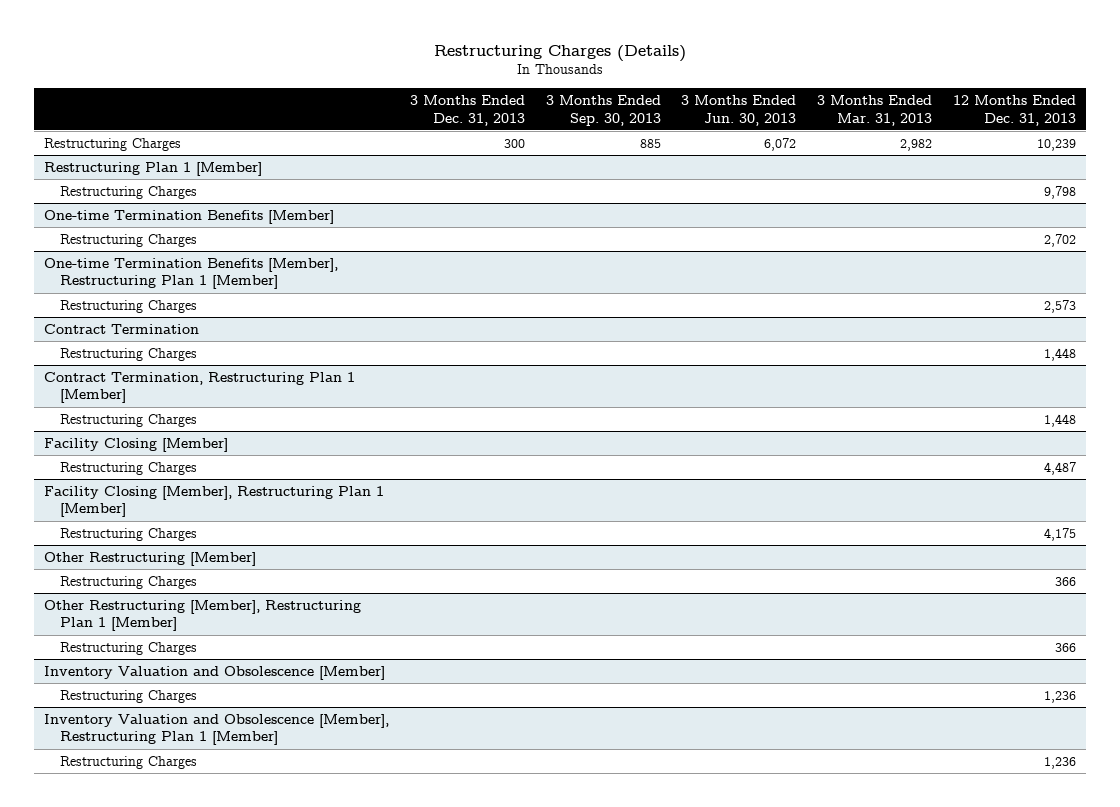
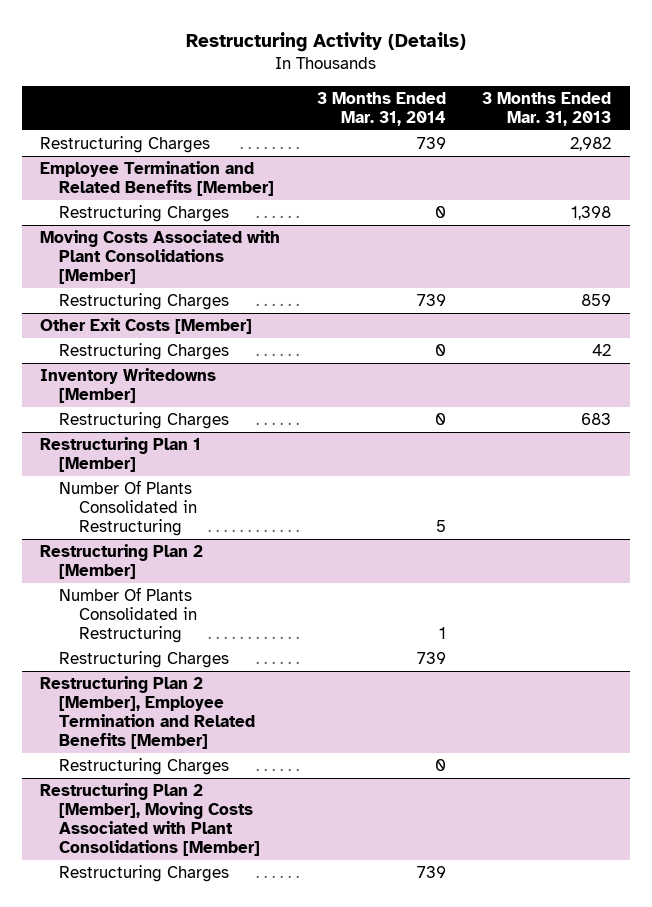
- Restructuring Charges (Details)
+ Restructuring Activity (Details)
- | 3 Months Ended Dec. 31, 2013 | 3 Months Ended Sep. 30, 2013 | 3 Months Ended Jun. 30, 2013 | 3 Months Ended Mar. 31, 2013 | 12 Months Ended Dec. 31, 2013
+ | 3 Months Ended Mar. 31, 2014 | 3 Months Ended Mar. 31, 2013
+ Employee Termination and Related Benefits [Member]
+ Restructuring Charges | 0 | 1,398
+ Moving Costs Associated with Plant Consolidations [Member]
+ Restructuring Charges | 739 | 859
+ Other Exit Costs [Member]
+ Restructuring Charges | 0 | 42
+ Inventory Writedowns [Member]
+ Restructuring Charges | 0 | 683
@ Restructuring Plan 1 [Member]
- Restructuring Charges | | | | | 9,798
- One-time Termination Benefits [Member]
- Restructuring Charges | | | | | 2,702
- One-time Termination Benefits [Member], Restructuring Plan 1 [Member]
- Restructuring Charges | | | | | 2,573
- Contract Termination
- Restructuring Charges | | | | | 1,448
- Contract Termination, Restructuring Plan 1 [Member]
- Restructuring Charges | | | | | 1,448
- Facility Closing [Member]
- Restructuring Charges | | | | | 4,487
- Facility Closing [Member], Restructuring Plan 1 [Member]
- Restructuring Charges | | | | | 4,175
- Other Restructuring [Member]
- Restructuring Charges | | | | | 366
- Other Restructuring [Member], Restructuring Plan 1 [Member]
- Restructuring Charges | | | | | 366
- Inventory Valuation and Obsolescence [Member]
- Restructuring Charges | | | | | 1,236
- Inventory Valuation and Obsolescence [Member], Restructuring Plan 1 [Member]
- Restructuring Charges | | | | | 1,236
@ Restructuring Plan 1 [Member]
+ Number Of Plants Consolidated in Restructuring | 5 |
+ Restructuring Plan 2 [Member]
+ Number Of Plants Consolidated in Restructuring | 1 |
+ Restructuring Charges | 739 |
+ Restructuring Plan 2 [Member], Employee Termination and Related Benefits [Member]
+ Restructuring Charges | 0 |
+ Restructuring Plan 2 [Member], Moving Costs Associated with Plant Consolidations [Member]
+ Restructuring Charges | 739 |

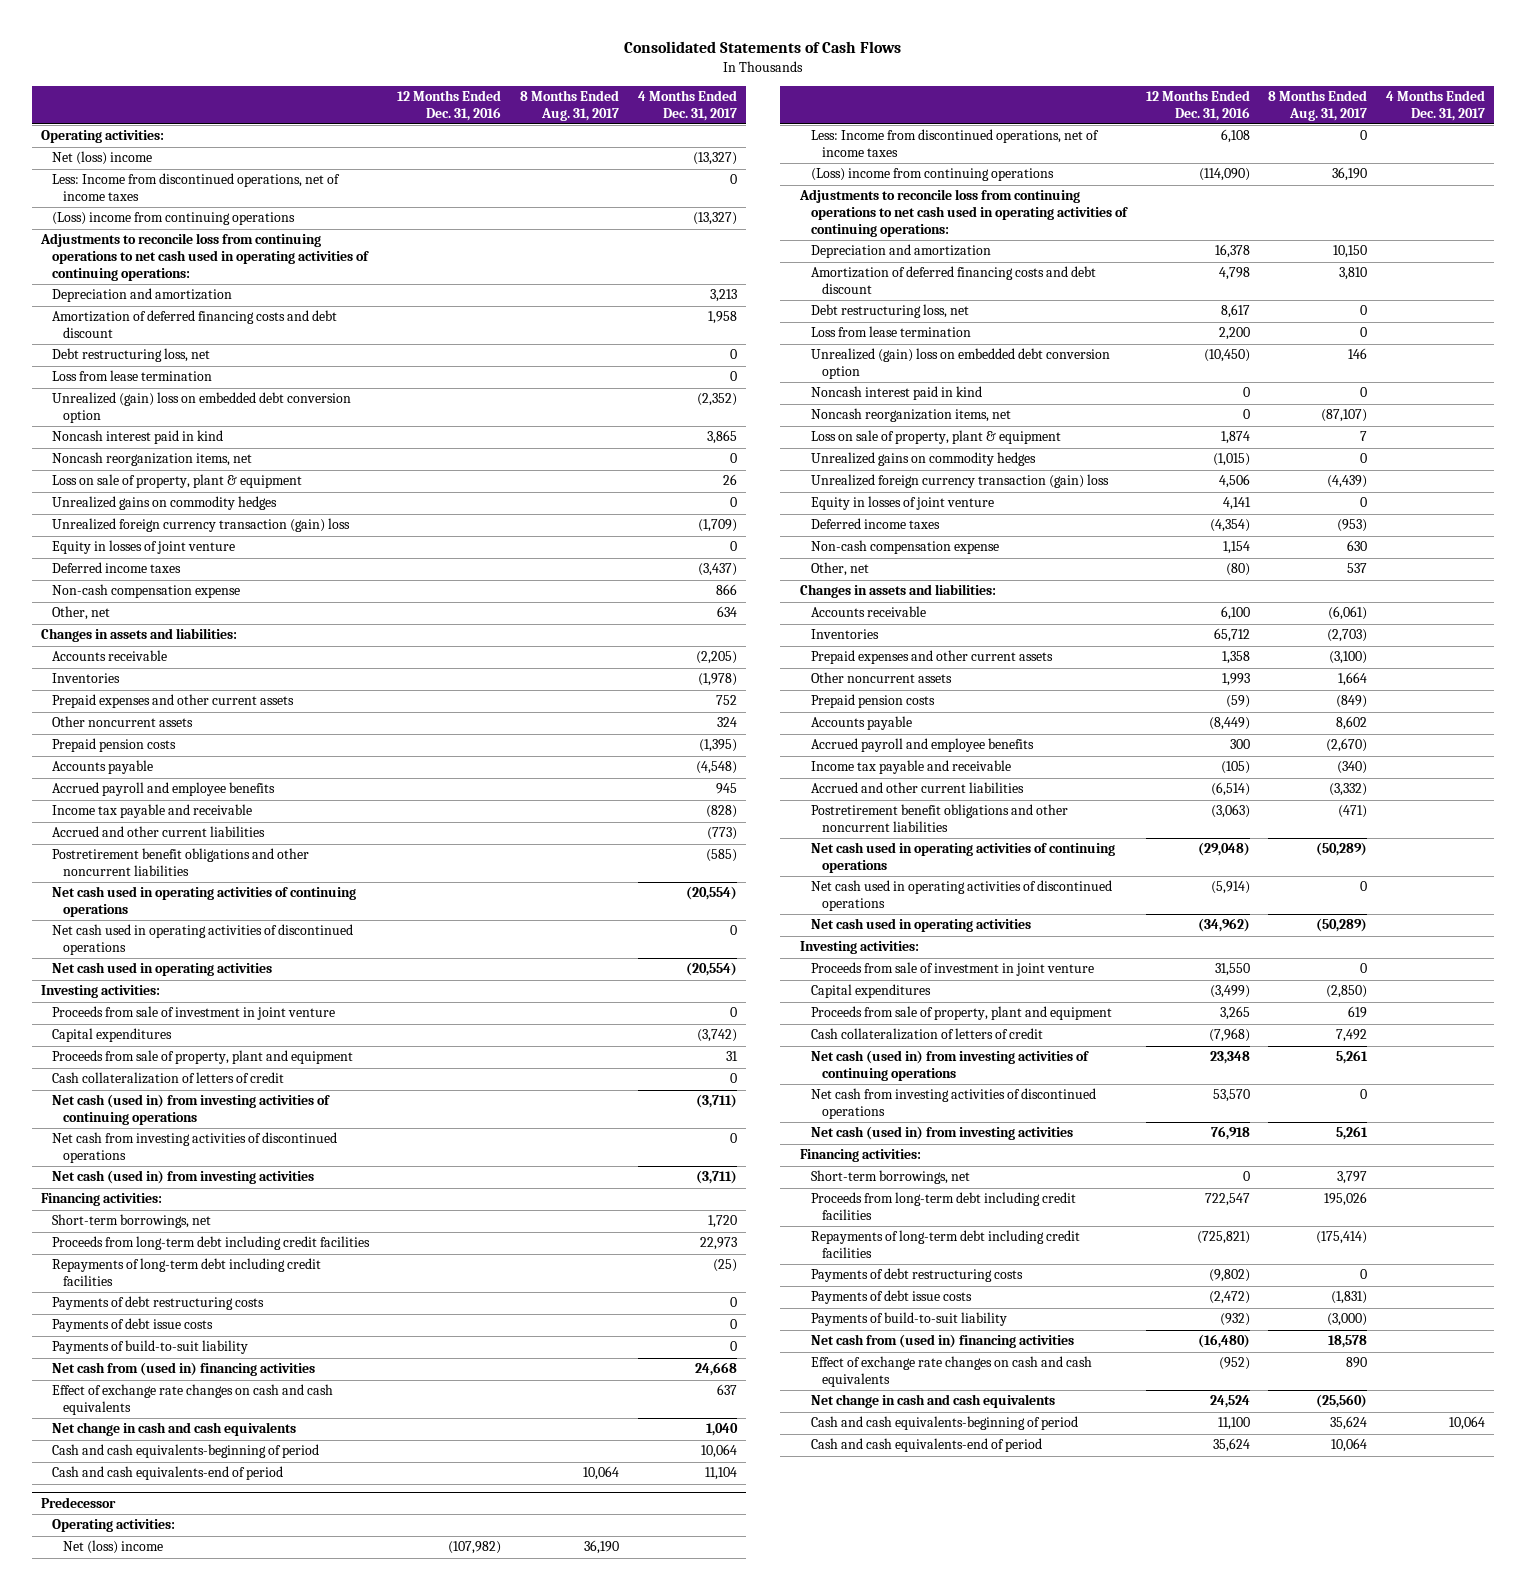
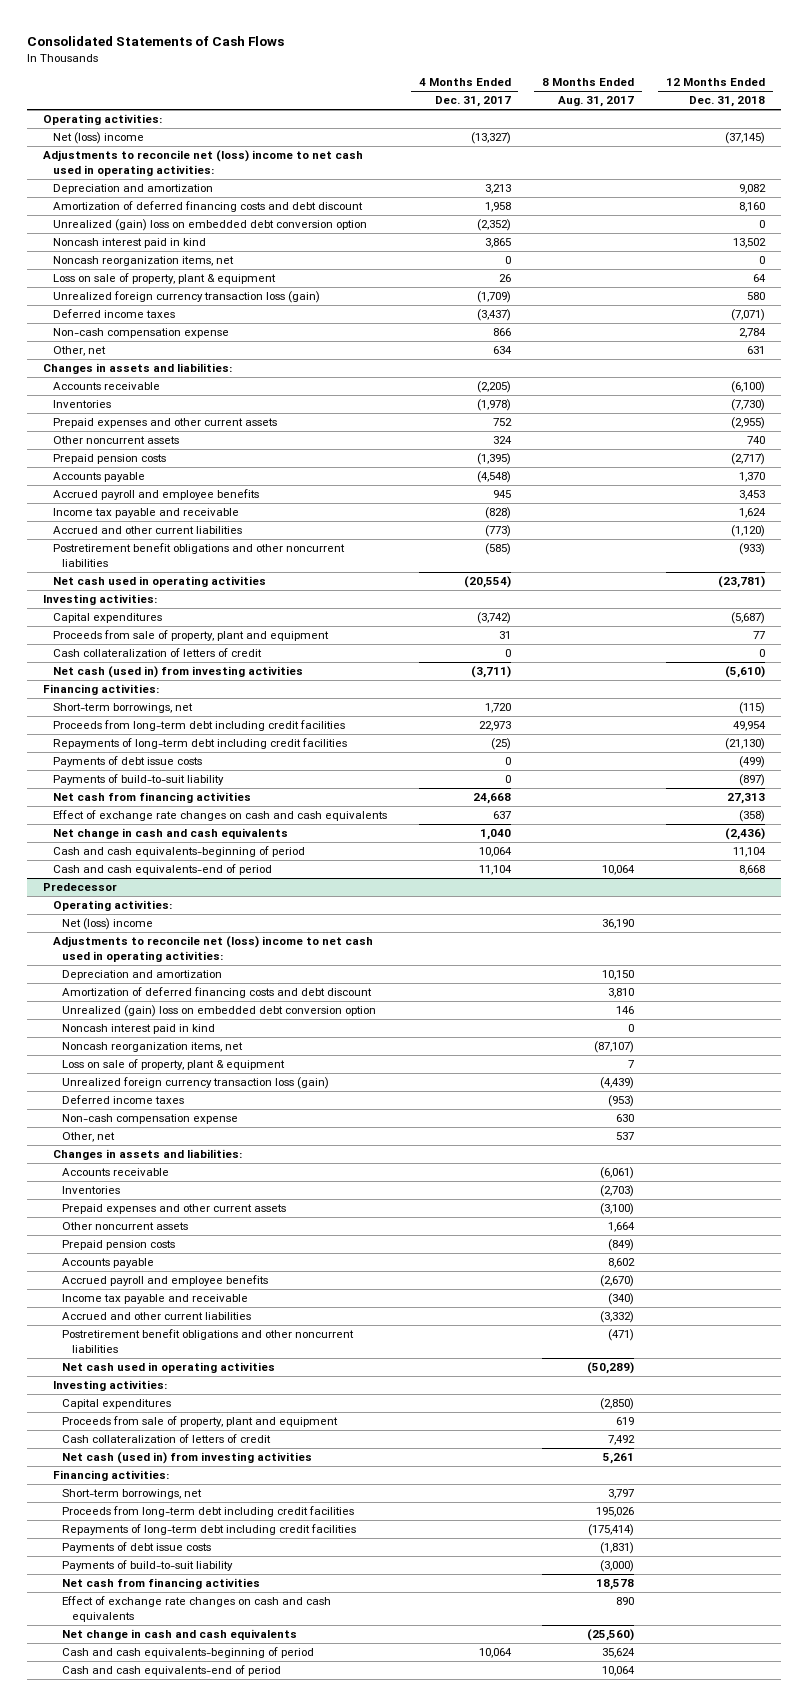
- | 12 Months Ended Dec. 31, 2016 | 8 Months Ended Aug. 31, 2017 | 4 Months Ended Dec. 31, 2017
+ | 4 Months Ended Dec. 31, 2017 | 8 Months Ended Aug. 31, 2017 | 12 Months Ended Dec. 31, 2018
- Less: Income from discontinued operations, net of income taxes | | | 0
- (Loss) income from continuing operations | | | (13,327)
- Adjustments to reconcile loss from continuing operations to net cash used in operating activities of continuing operations:
+ Adjustments to reconcile net (loss) income to net cash used in operating activities:
- Debt restructuring loss, net | | | 0
- Loss from lease termination | | | 0
- Unrealized gains on commodity hedges | | | 0
- Unrealized foreign currency transaction (gain) loss | | | (1,709)
- Equity in losses of joint venture | | | 0
+ Unrealized foreign currency transaction loss (gain) | (1,709) | | 580
- Net cash used in operating activities of continuing operations | | | (20,554)
- Net cash used in operating activities of discontinued operations | | | 0
- Proceeds from sale of investment in joint venture | | | 0
- Net cash (used in) from investing activities of continuing operations | | | (3,711)
- Net cash from investing activities of discontinued operations | | | 0
- Payments of debt restructuring costs | | | 0
- Net cash from (used in) financing activities | | | 24,668
+ Net cash from financing activities | 24,668 | | 27,313
@ Predecessor
- Less: Income from discontinued operations, net of income taxes | 6,108 | 0 |
- (Loss) income from continuing operations | (114,090) | 36,190 |
- Adjustments to reconcile loss from continuing operations to net cash used in operating activities of continuing operations:
+ Adjustments to reconcile net (loss) income to net cash used in operating activities:
- Debt restructuring loss, net | 8,617 | 0 |
- Loss from lease termination | 2,200 | 0 |
- Unrealized gains on commodity hedges | (1,015) | 0 |
- Unrealized foreign currency transaction (gain) loss | 4,506 | (4,439) |
- Equity in losses of joint venture | 4,141 | 0 |
+ Unrealized foreign currency transaction loss (gain) | | (4,439) |
- Net cash used in operating activities of continuing operations | (29,048) | (50,289) |
- Net cash used in operating activities of discontinued operations | (5,914) | 0 |
- Proceeds from sale of investment in joint venture | 31,550 | 0 |
- Net cash (used in) from investing activities of continuing operations | 23,348 | 5,261 |
- Net cash from investing activities of discontinued operations | 53,570 | 0 |
- Payments of debt restructuring costs | (9,802) | 0 |
- Net cash from (used in) financing activities | (16,480) | 18,578 |
+ Net cash from financing activities | | 18,578 |

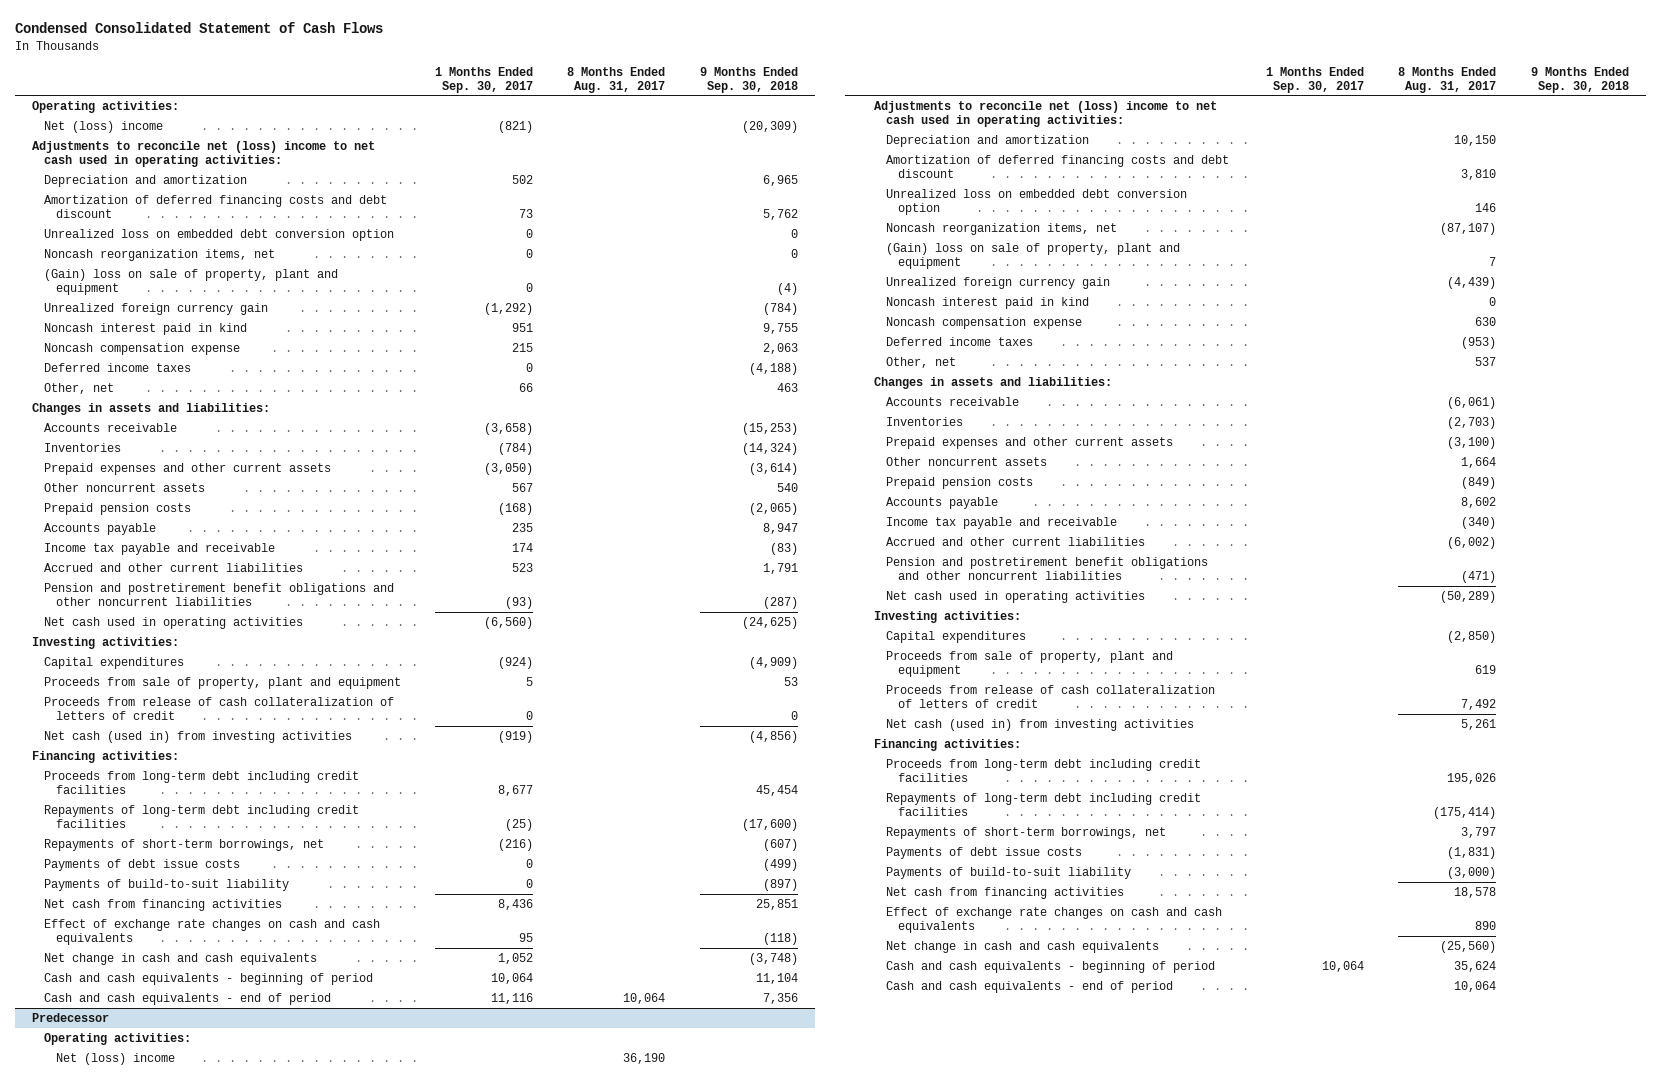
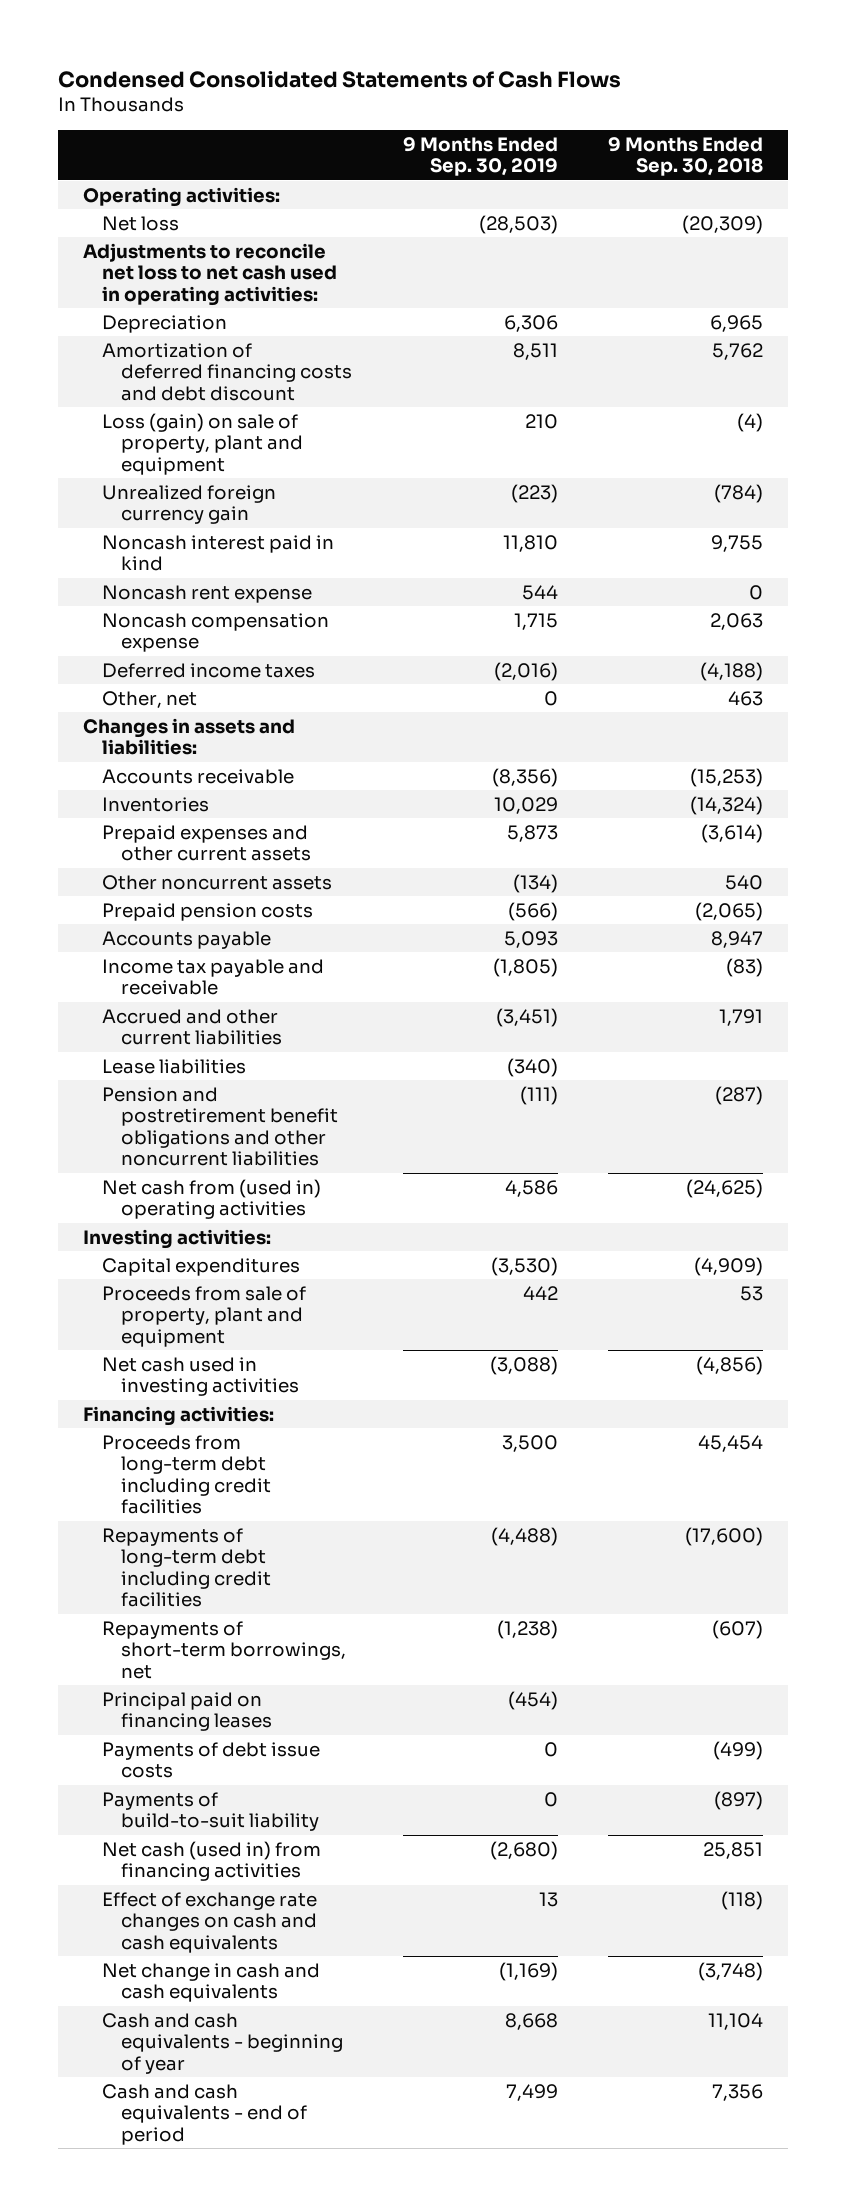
- Condensed Consolidated Statement of Cash Flows
+ Condensed Consolidated Statements of Cash Flows
- | 1 Months Ended Sep. 30, 2017 | 8 Months Ended Aug. 31, 2017 | 9 Months Ended Sep. 30, 2018
+ | 9 Months Ended Sep. 30, 2019 | 9 Months Ended Sep. 30, 2018
- Net (loss) income | (821) | | (20,309)
- Adjustments to reconcile net (loss) income to net cash used in operating activities:
- Depreciation and amortization | 502 | | 6,965
+ Net loss | (28,503) | (20,309)
+ Adjustments to reconcile net loss to net cash used in operating activities:
+ Depreciation | 6,306 | 6,965
- Unrealized loss on embedded debt conversion option | 0 | | 0
- Noncash reorganization items, net | 0 | | 0
- (Gain) loss on sale of property, plant and equipment | 0 | | (4)
+ Loss (gain) on sale of property, plant and equipment | 210 | (4)
+ Noncash rent expense | 544 | 0
+ Lease liabilities | (340) |
- Net cash used in operating activities | (6,560) | | (24,625)
+ Net cash from (used in) operating activities | 4,586 | (24,625)
- Proceeds from release of cash collateralization of letters of credit | 0 | | 0
- Net cash (used in) from investing activities | (919) | | (4,856)
+ Net cash used in investing activities | (3,088) | (4,856)
+ Principal paid on financing leases | (454) |
- Net cash from financing activities | 8,436 | | 25,851
+ Net cash (used in) from financing activities | (2,680) | 25,851
- Cash and cash equivalents - beginning of period | 10,064 | | 11,104
+ Cash and cash equivalents - beginning of year | 8,668 | 11,104
- Predecessor
- Operating activities:
- Net (loss) income | | 36,190 |
- Adjustments to reconcile net (loss) income to net cash used in operating activities:
- Depreciation and amortization | | 10,150 |
- Amortization of deferred financing costs and debt discount | | 3,810 |
- Unrealized loss on embedded debt conversion option | | 146 |
- Noncash reorganization items, net | | (87,107) |
- (Gain) loss on sale of property, plant and equipment | | 7 |
- Unrealized foreign currency gain | | (4,439) |
- Noncash interest paid in kind | | 0 |
- Noncash compensation expense | | 630 |
- Deferred income taxes | | (953) |
- Other, net | | 537 |
- Changes in assets and liabilities:
- Accounts receivable | | (6,061) |
- Inventories | | (2,703) |
- Prepaid expenses and other current assets | | (3,100) |
- Other noncurrent assets | | 1,664 |
- Prepaid pension costs | | (849) |
- Accounts payable | | 8,602 |
- Income tax payable and receivable | | (340) |
- Accrued and other current liabilities | | (6,002) |
- Pension and postretirement benefit obligations and other noncurrent liabilities | | (471) |
- Net cash used in operating activities | | (50,289) |
- Investing activities:
- Capital expenditures | | (2,850) |
- Proceeds from sale of property, plant and equipment | | 619 |
- Proceeds from release of cash collateralization of letters of credit | | 7,492 |
- Net cash (used in) from investing activities | | 5,261 |
- Financing activities:
- Proceeds from long-term debt including credit facilities | | 195,026 |
- Repayments of long-term debt including credit facilities | | (175,414) |
- Repayments of short-term borrowings, net | | 3,797 |
- Payments of debt issue costs | | (1,831) |
- Payments of build-to-suit liability | | (3,000) |
- Net cash from financing activities | | 18,578 |
- Effect of exchange rate changes on cash and cash equivalents | | 890 |
- Net change in cash and cash equivalents | | (25,560) |
- Cash and cash equivalents - beginning of period | 10,064 | 35,624 |
- Cash and cash equivalents - end of period | | 10,064 |

